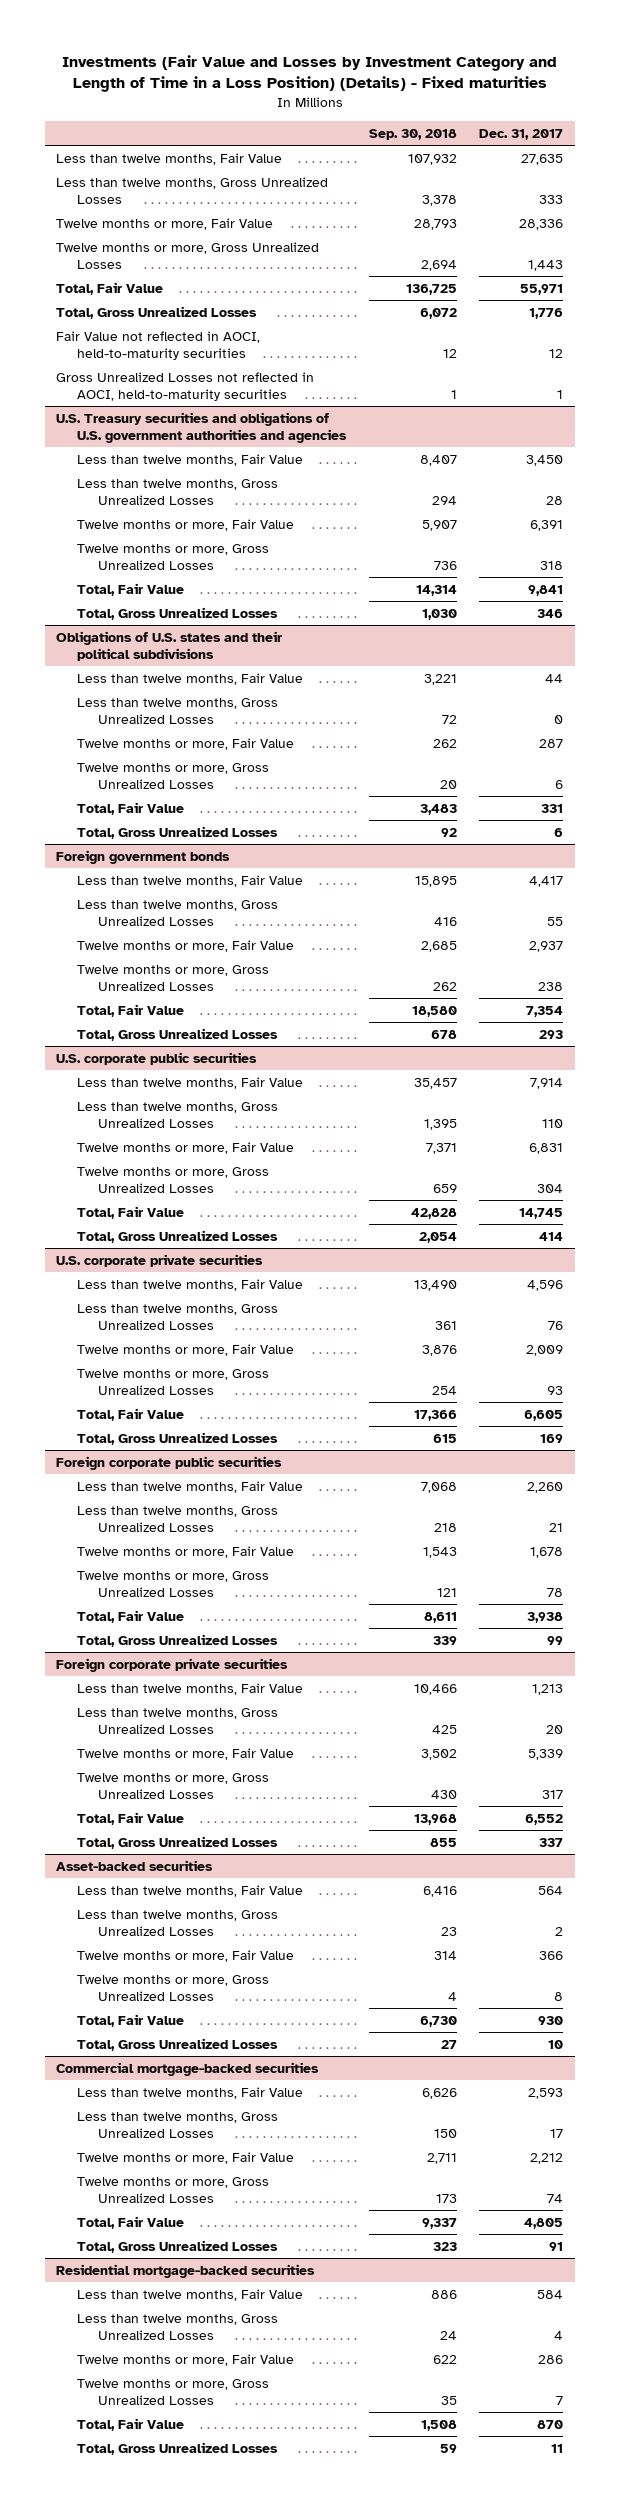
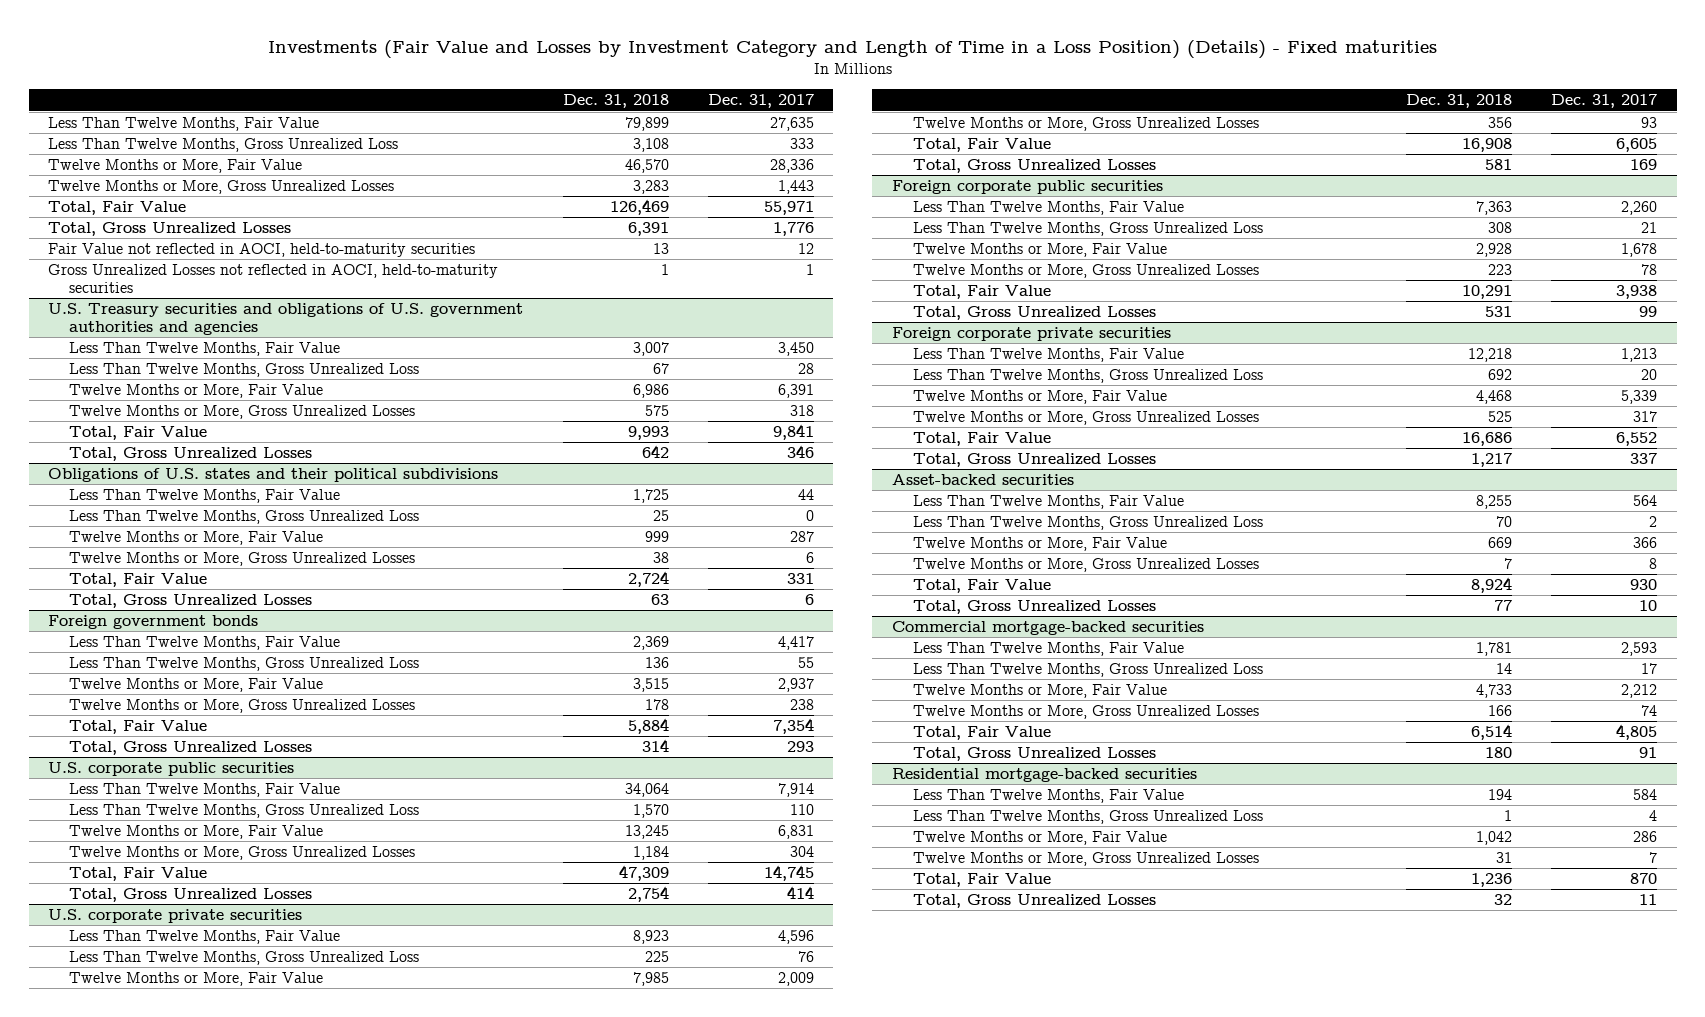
- | Sep. 30, 2018 | Dec. 31, 2017
+ | Dec. 31, 2018 | Dec. 31, 2017
- Less than twelve months, Fair Value | 107,932 | 27,635
- Less than twelve months, Gross Unrealized Losses | 3,378 | 333
- Twelve months or more, Fair Value | 28,793 | 28,336
- Twelve months or more, Gross Unrealized Losses | 2,694 | 1,443
+ Less Than Twelve Months, Fair Value | 79,899 | 27,635
+ Less Than Twelve Months, Gross Unrealized Loss | 3,108 | 333
+ Twelve Months or More, Fair Value | 46,570 | 28,336
+ Twelve Months or More, Gross Unrealized Losses | 3,283 | 1,443
@ U.S. Treasury securities and obligations of U.S. government authorities and agencies
- Less than twelve months, Fair Value | 8,407 | 3,450
- Less than twelve months, Gross Unrealized Losses | 294 | 28
- Twelve months or more, Fair Value | 5,907 | 6,391
- Twelve months or more, Gross Unrealized Losses | 736 | 318
+ Less Than Twelve Months, Fair Value | 3,007 | 3,450
+ Less Than Twelve Months, Gross Unrealized Loss | 67 | 28
+ Twelve Months or More, Fair Value | 6,986 | 6,391
+ Twelve Months or More, Gross Unrealized Losses | 575 | 318
@ Obligations of U.S. states and their political subdivisions
- Less than twelve months, Fair Value | 3,221 | 44
- Less than twelve months, Gross Unrealized Losses | 72 | 0
- Twelve months or more, Fair Value | 262 | 287
- Twelve months or more, Gross Unrealized Losses | 20 | 6
+ Less Than Twelve Months, Fair Value | 1,725 | 44
+ Less Than Twelve Months, Gross Unrealized Loss | 25 | 0
+ Twelve Months or More, Fair Value | 999 | 287
+ Twelve Months or More, Gross Unrealized Losses | 38 | 6
@ Foreign government bonds
- Less than twelve months, Fair Value | 15,895 | 4,417
- Less than twelve months, Gross Unrealized Losses | 416 | 55
- Twelve months or more, Fair Value | 2,685 | 2,937
- Twelve months or more, Gross Unrealized Losses | 262 | 238
+ Less Than Twelve Months, Fair Value | 2,369 | 4,417
+ Less Than Twelve Months, Gross Unrealized Loss | 136 | 55
+ Twelve Months or More, Fair Value | 3,515 | 2,937
+ Twelve Months or More, Gross Unrealized Losses | 178 | 238
@ U.S. corporate public securities
- Less than twelve months, Fair Value | 35,457 | 7,914
- Less than twelve months, Gross Unrealized Losses | 1,395 | 110
- Twelve months or more, Fair Value | 7,371 | 6,831
- Twelve months or more, Gross Unrealized Losses | 659 | 304
+ Less Than Twelve Months, Fair Value | 34,064 | 7,914
+ Less Than Twelve Months, Gross Unrealized Loss | 1,570 | 110
+ Twelve Months or More, Fair Value | 13,245 | 6,831
+ Twelve Months or More, Gross Unrealized Losses | 1,184 | 304
@ U.S. corporate private securities
- Less than twelve months, Fair Value | 13,490 | 4,596
- Less than twelve months, Gross Unrealized Losses | 361 | 76
- Twelve months or more, Fair Value | 3,876 | 2,009
- Twelve months or more, Gross Unrealized Losses | 254 | 93
+ Less Than Twelve Months, Fair Value | 8,923 | 4,596
+ Less Than Twelve Months, Gross Unrealized Loss | 225 | 76
+ Twelve Months or More, Fair Value | 7,985 | 2,009
+ Twelve Months or More, Gross Unrealized Losses | 356 | 93
@ Foreign corporate public securities
- Less than twelve months, Fair Value | 7,068 | 2,260
- Less than twelve months, Gross Unrealized Losses | 218 | 21
- Twelve months or more, Fair Value | 1,543 | 1,678
- Twelve months or more, Gross Unrealized Losses | 121 | 78
+ Less Than Twelve Months, Fair Value | 7,363 | 2,260
+ Less Than Twelve Months, Gross Unrealized Loss | 308 | 21
+ Twelve Months or More, Fair Value | 2,928 | 1,678
+ Twelve Months or More, Gross Unrealized Losses | 223 | 78
@ Foreign corporate private securities
- Less than twelve months, Fair Value | 10,466 | 1,213
- Less than twelve months, Gross Unrealized Losses | 425 | 20
- Twelve months or more, Fair Value | 3,502 | 5,339
- Twelve months or more, Gross Unrealized Losses | 430 | 317
+ Less Than Twelve Months, Fair Value | 12,218 | 1,213
+ Less Than Twelve Months, Gross Unrealized Loss | 692 | 20
+ Twelve Months or More, Fair Value | 4,468 | 5,339
+ Twelve Months or More, Gross Unrealized Losses | 525 | 317
@ Asset-backed securities
- Less than twelve months, Fair Value | 6,416 | 564
- Less than twelve months, Gross Unrealized Losses | 23 | 2
- Twelve months or more, Fair Value | 314 | 366
- Twelve months or more, Gross Unrealized Losses | 4 | 8
+ Less Than Twelve Months, Fair Value | 8,255 | 564
+ Less Than Twelve Months, Gross Unrealized Loss | 70 | 2
+ Twelve Months or More, Fair Value | 669 | 366
+ Twelve Months or More, Gross Unrealized Losses | 7 | 8
@ Commercial mortgage-backed securities
- Less than twelve months, Fair Value | 6,626 | 2,593
- Less than twelve months, Gross Unrealized Losses | 150 | 17
- Twelve months or more, Fair Value | 2,711 | 2,212
- Twelve months or more, Gross Unrealized Losses | 173 | 74
+ Less Than Twelve Months, Fair Value | 1,781 | 2,593
+ Less Than Twelve Months, Gross Unrealized Loss | 14 | 17
+ Twelve Months or More, Fair Value | 4,733 | 2,212
+ Twelve Months or More, Gross Unrealized Losses | 166 | 74
@ Residential mortgage-backed securities
- Less than twelve months, Fair Value | 886 | 584
- Less than twelve months, Gross Unrealized Losses | 24 | 4
- Twelve months or more, Fair Value | 622 | 286
- Twelve months or more, Gross Unrealized Losses | 35 | 7
+ Less Than Twelve Months, Fair Value | 194 | 584
+ Less Than Twelve Months, Gross Unrealized Loss | 1 | 4
+ Twelve Months or More, Fair Value | 1,042 | 286
+ Twelve Months or More, Gross Unrealized Losses | 31 | 7

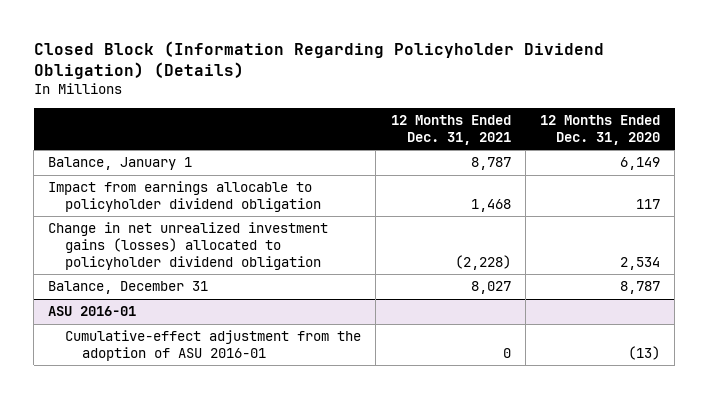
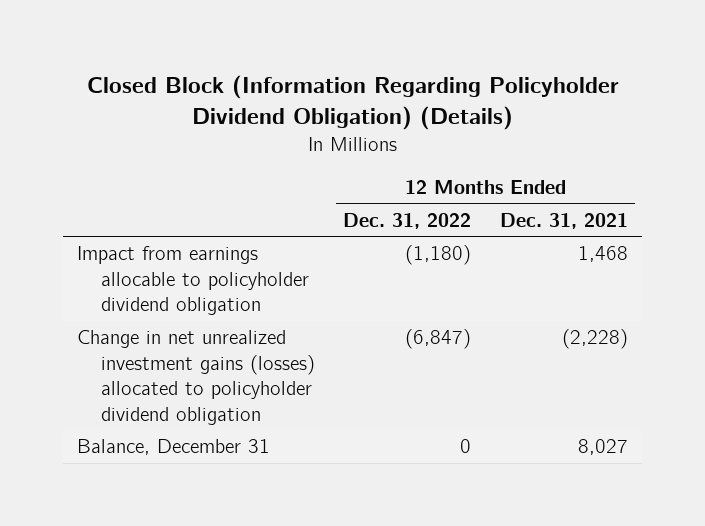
- | 12 Months Ended Dec. 31, 2021 | 12 Months Ended Dec. 31, 2020
+ | 12 Months Ended Dec. 31, 2022 | 12 Months Ended Dec. 31, 2021
- Balance, January 1 | 8,787 | 6,149
- ASU 2016-01
- Cumulative-effect adjustment from the adoption of ASU 2016-01 | 0 | (13)

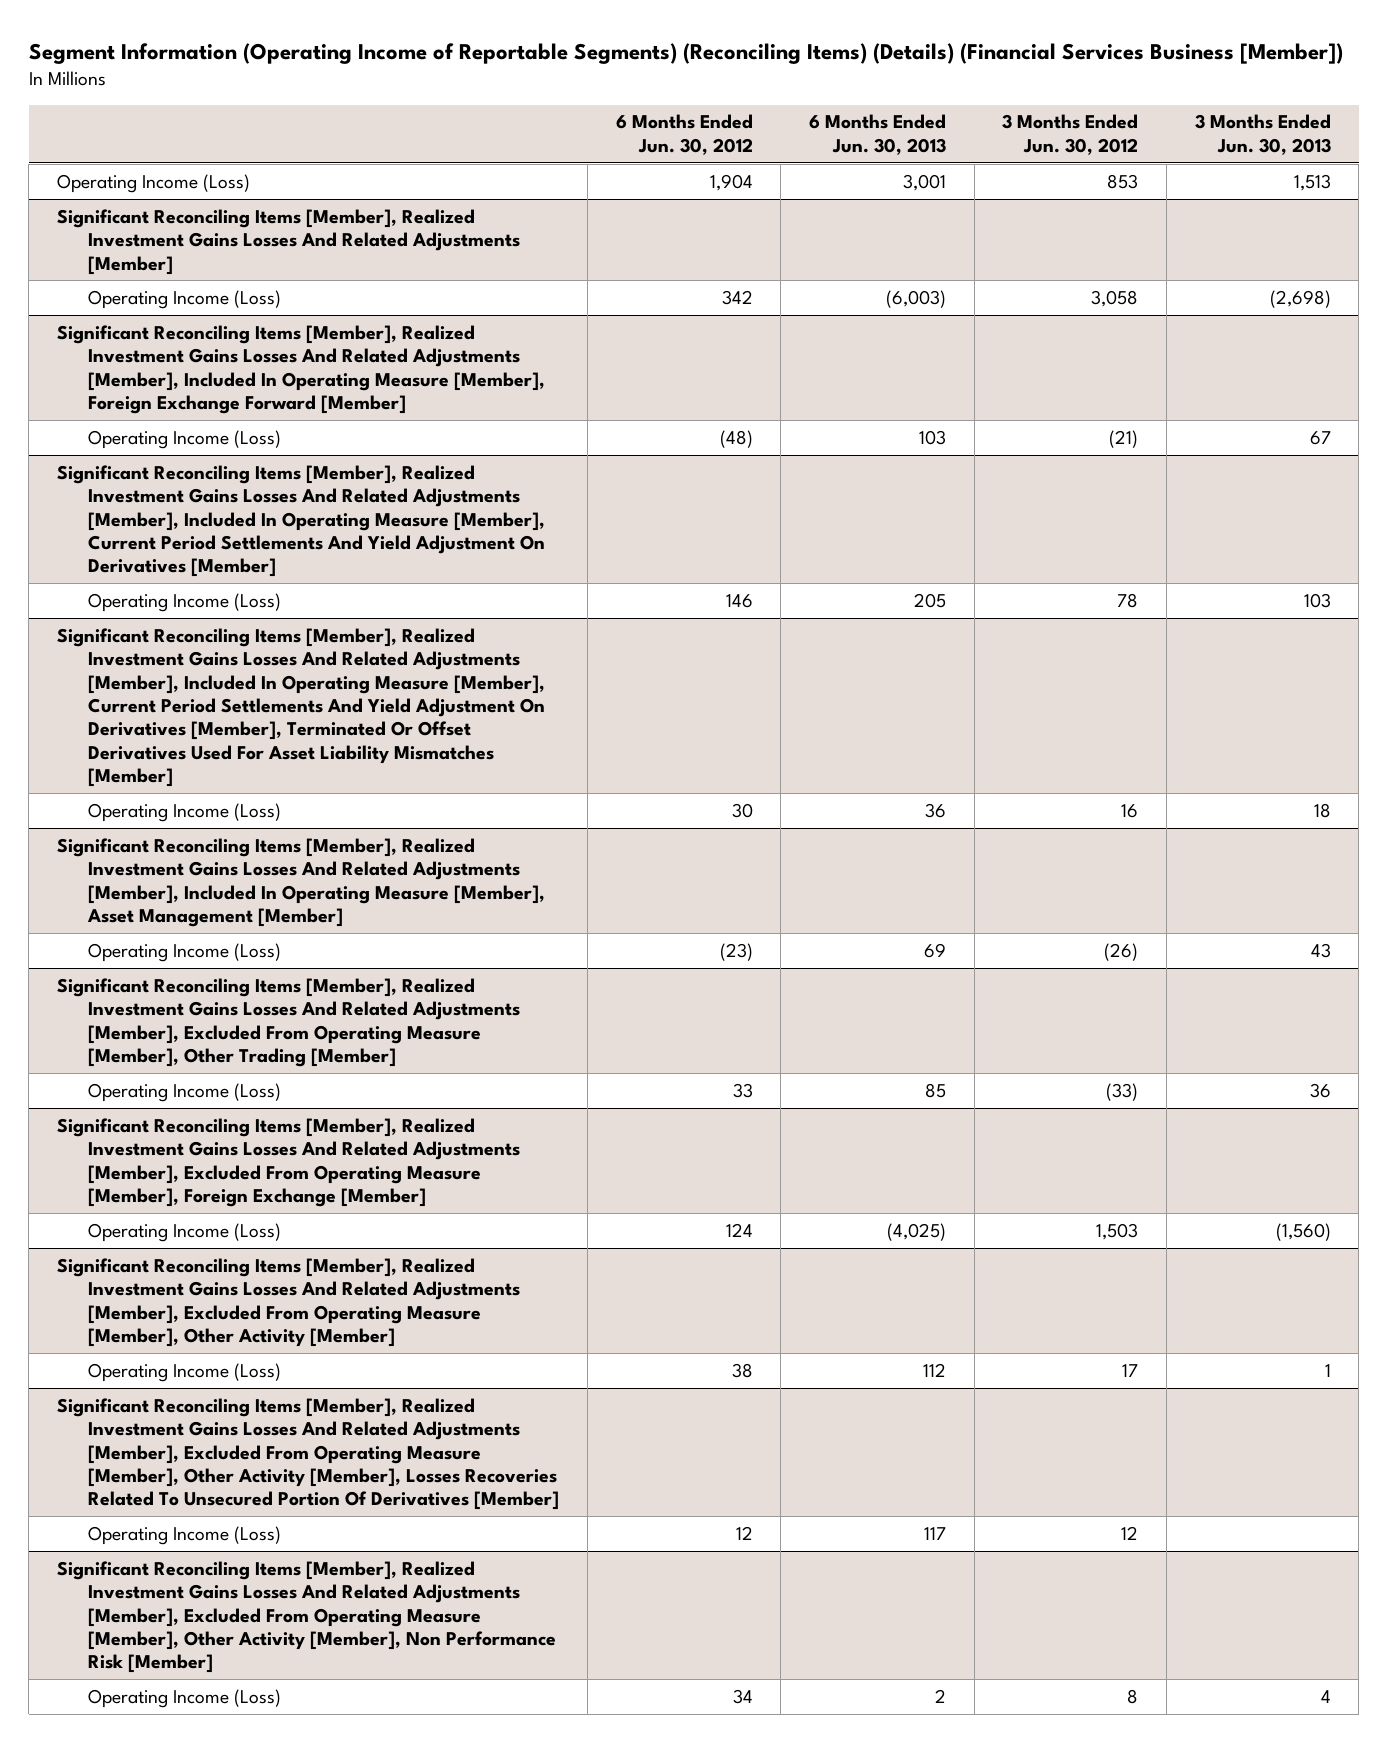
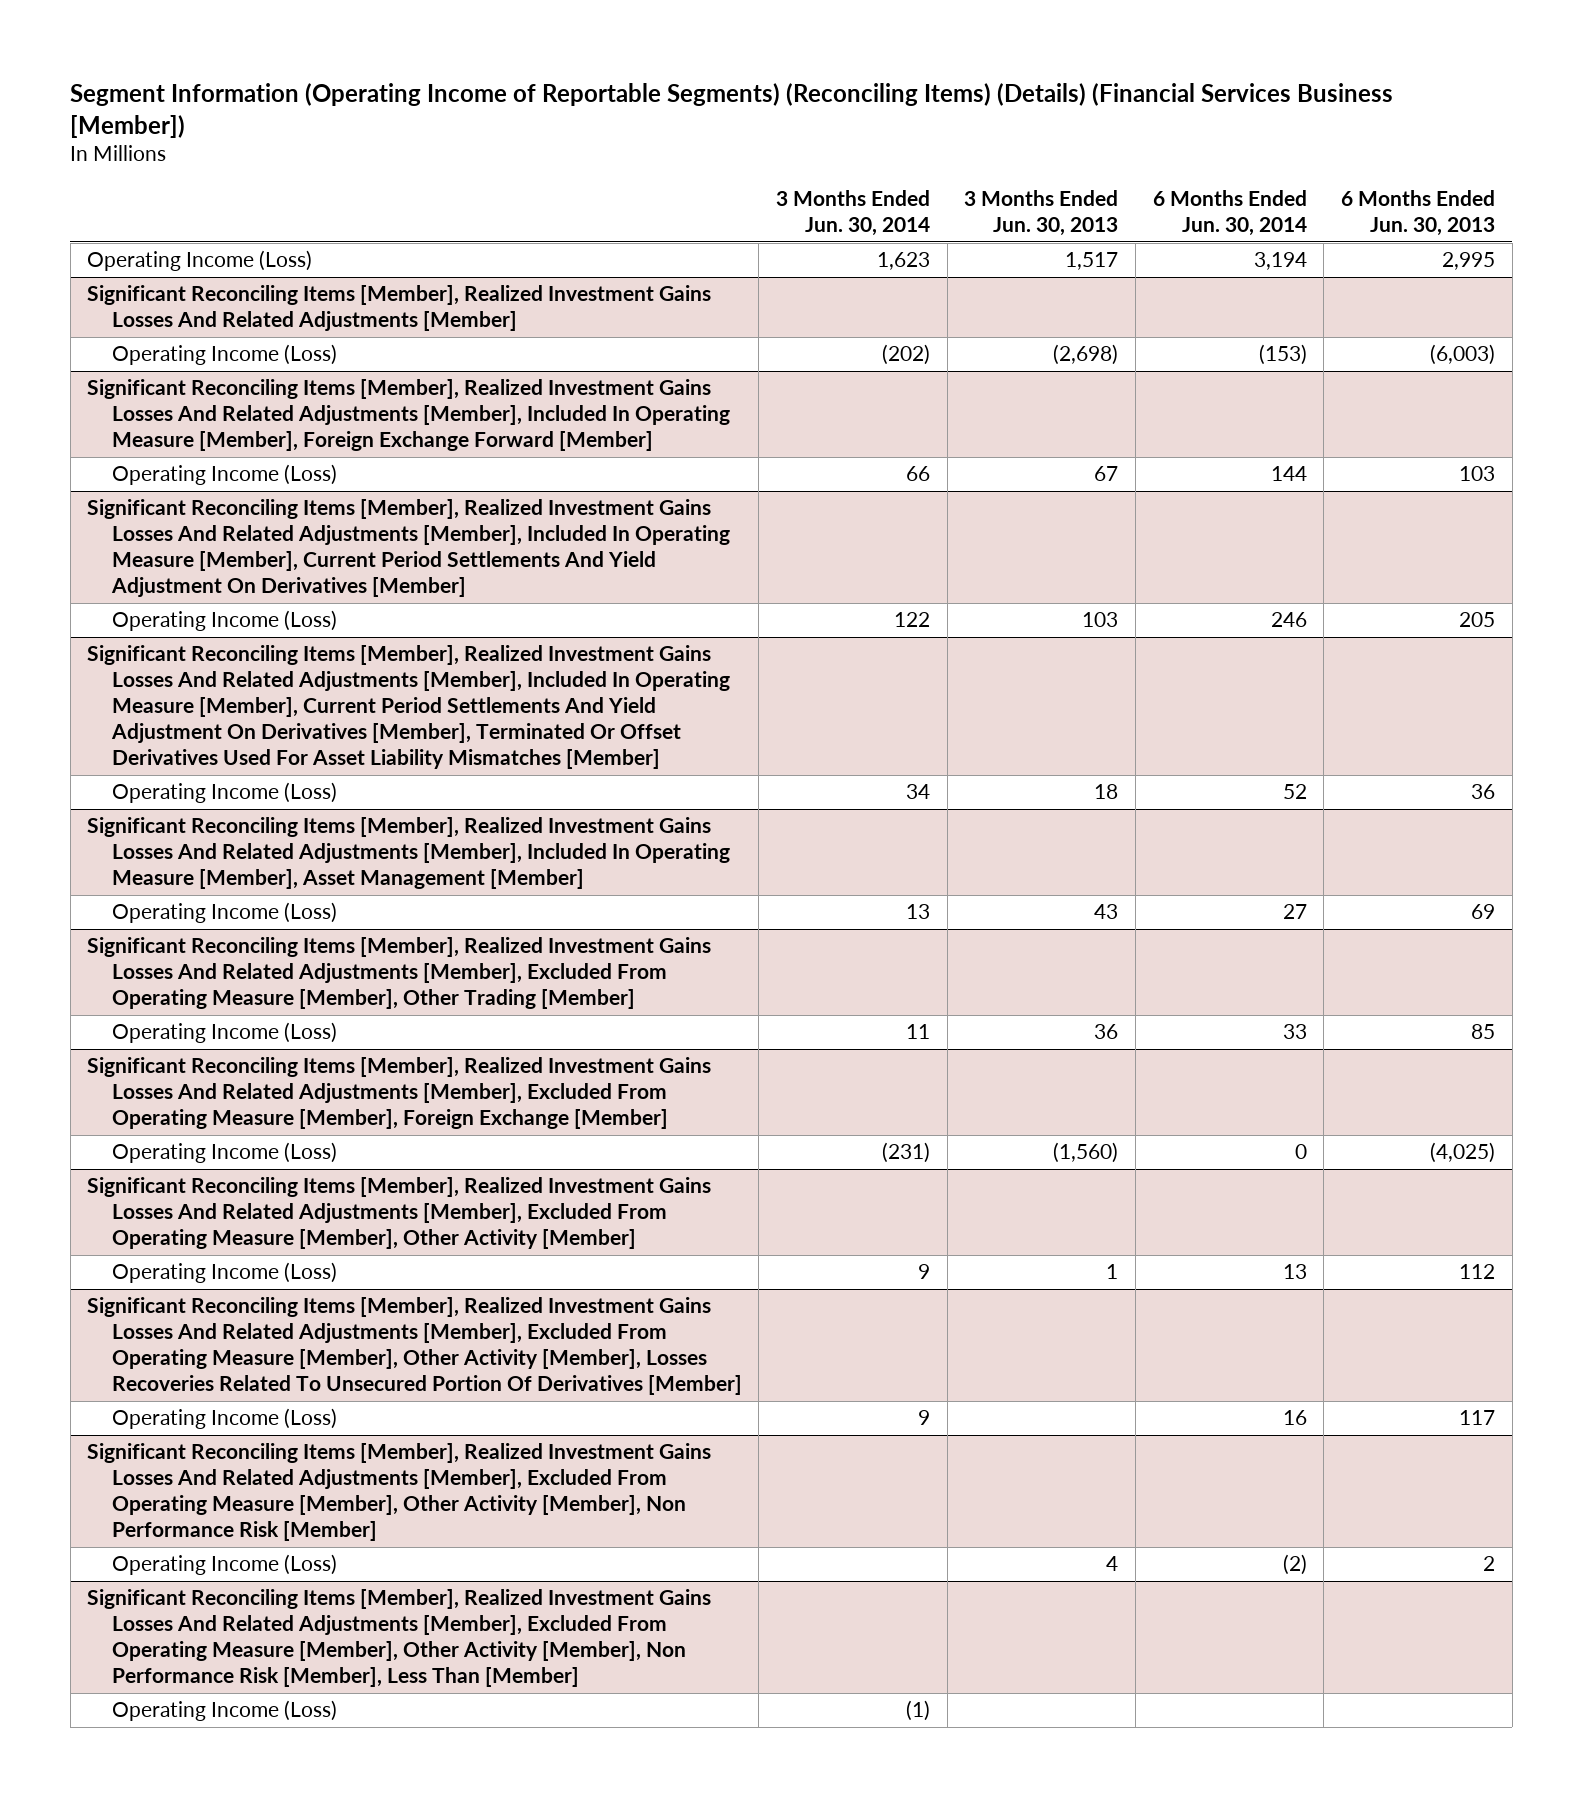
- | 6 Months Ended Jun. 30, 2012 | 6 Months Ended Jun. 30, 2013 | 3 Months Ended Jun. 30, 2012 | 3 Months Ended Jun. 30, 2013
+ | 3 Months Ended Jun. 30, 2014 | 3 Months Ended Jun. 30, 2013 | 6 Months Ended Jun. 30, 2014 | 6 Months Ended Jun. 30, 2013
- Operating Income (Loss) | 1,904 | 3,001 | 853 | 1,513
+ Operating Income (Loss) | 1,623 | 1,517 | 3,194 | 2,995
+ Significant Reconciling Items [Member], Realized Investment Gains Losses And Related Adjustments [Member], Excluded From Operating Measure [Member], Other Activity [Member], Non Performance Risk [Member], Less Than [Member]
+ Operating Income (Loss) | (1) | | |

